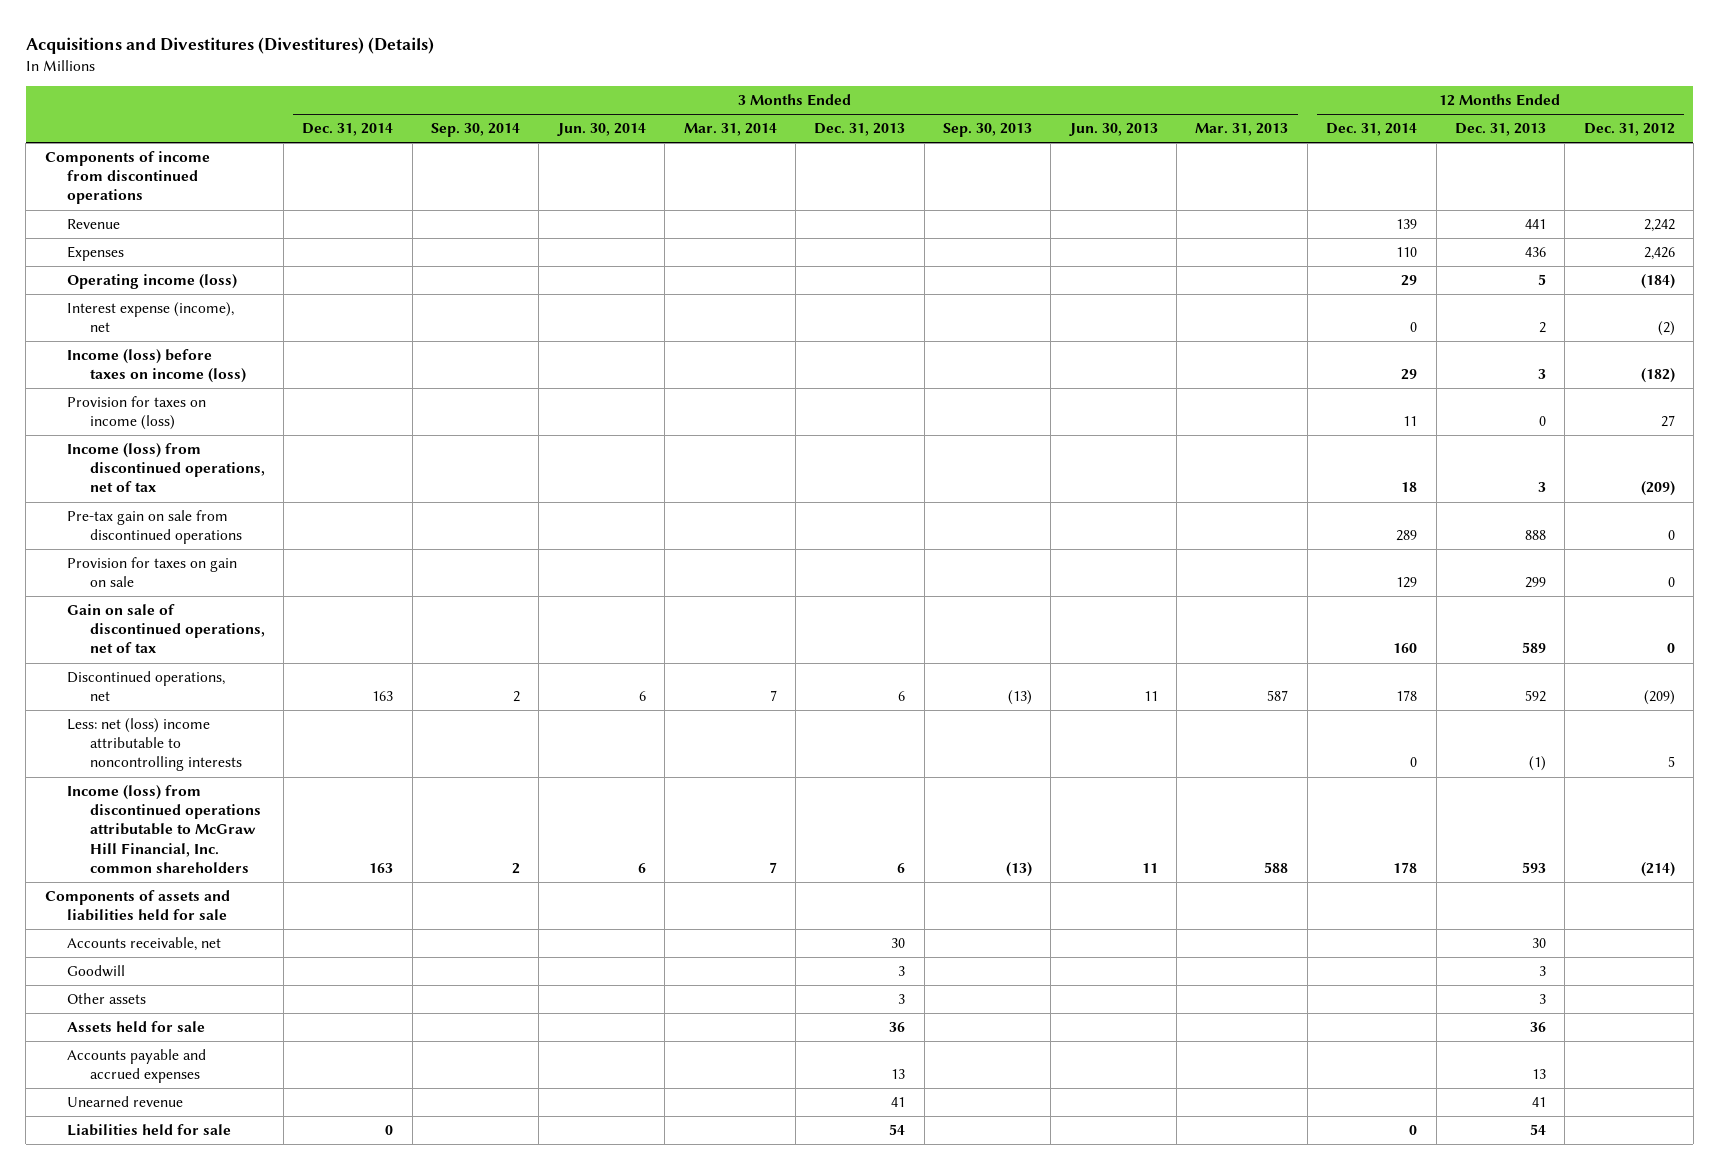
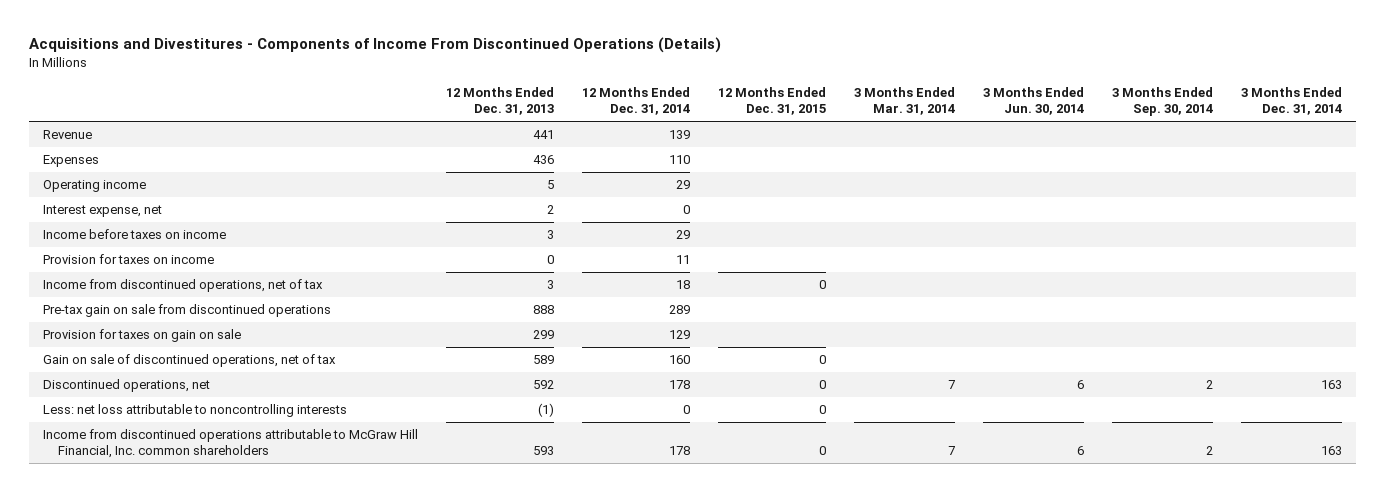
- Acquisitions and Divestitures (Divestitures) (Details)
+ Acquisitions and Divestitures - Components of Income From Discontinued Operations (Details)
- | 3 Months Ended Dec. 31, 2014 | 3 Months Ended Sep. 30, 2014 | 3 Months Ended Jun. 30, 2014 | 3 Months Ended Mar. 31, 2014 | 3 Months Ended Dec. 31, 2013 | 3 Months Ended Sep. 30, 2013 | 3 Months Ended Jun. 30, 2013 | 3 Months Ended Mar. 31, 2013 | 12 Months Ended Dec. 31, 2014 | 12 Months Ended Dec. 31, 2013 | 12 Months Ended Dec. 31, 2012
+ | 12 Months Ended Dec. 31, 2013 | 12 Months Ended Dec. 31, 2014 | 12 Months Ended Dec. 31, 2015 | 3 Months Ended Mar. 31, 2014 | 3 Months Ended Jun. 30, 2014 | 3 Months Ended Sep. 30, 2014 | 3 Months Ended Dec. 31, 2014
- Components of income from discontinued operations
- Operating income (loss) | | | | | | | | | 29 | 5 | (184)
- Interest expense (income), net | | | | | | | | | 0 | 2 | (2)
- Income (loss) before taxes on income (loss) | | | | | | | | | 29 | 3 | (182)
- Provision for taxes on income (loss) | | | | | | | | | 11 | 0 | 27
- Income (loss) from discontinued operations, net of tax | | | | | | | | | 18 | 3 | (209)
+ Operating income | 5 | 29 | | | | |
+ Interest expense, net | 2 | 0 | | | | |
+ Income before taxes on income | 3 | 29 | | | | |
+ Provision for taxes on income | 0 | 11 | | | | |
+ Income from discontinued operations, net of tax | 3 | 18 | 0 | | | |
- Less: net (loss) income attributable to noncontrolling interests | | | | | | | | | 0 | (1) | 5
- Income (loss) from discontinued operations attributable to McGraw Hill Financial, Inc. common shareholders | 163 | 2 | 6 | 7 | 6 | (13) | 11 | 588 | 178 | 593 | (214)
- Components of assets and liabilities held for sale
- Accounts receivable, net | | | | | 30 | | | | | 30 |
- Goodwill | | | | | 3 | | | | | 3 |
- Other assets | | | | | 3 | | | | | 3 |
- Assets held for sale | | | | | 36 | | | | | 36 |
- Accounts payable and accrued expenses | | | | | 13 | | | | | 13 |
- Unearned revenue | | | | | 41 | | | | | 41 |
- Liabilities held for sale | 0 | | | | 54 | | | | 0 | 54 |
+ Less: net loss attributable to noncontrolling interests | (1) | 0 | 0 | | | |
+ Income from discontinued operations attributable to McGraw Hill Financial, Inc. common shareholders | 593 | 178 | 0 | 7 | 6 | 2 | 163

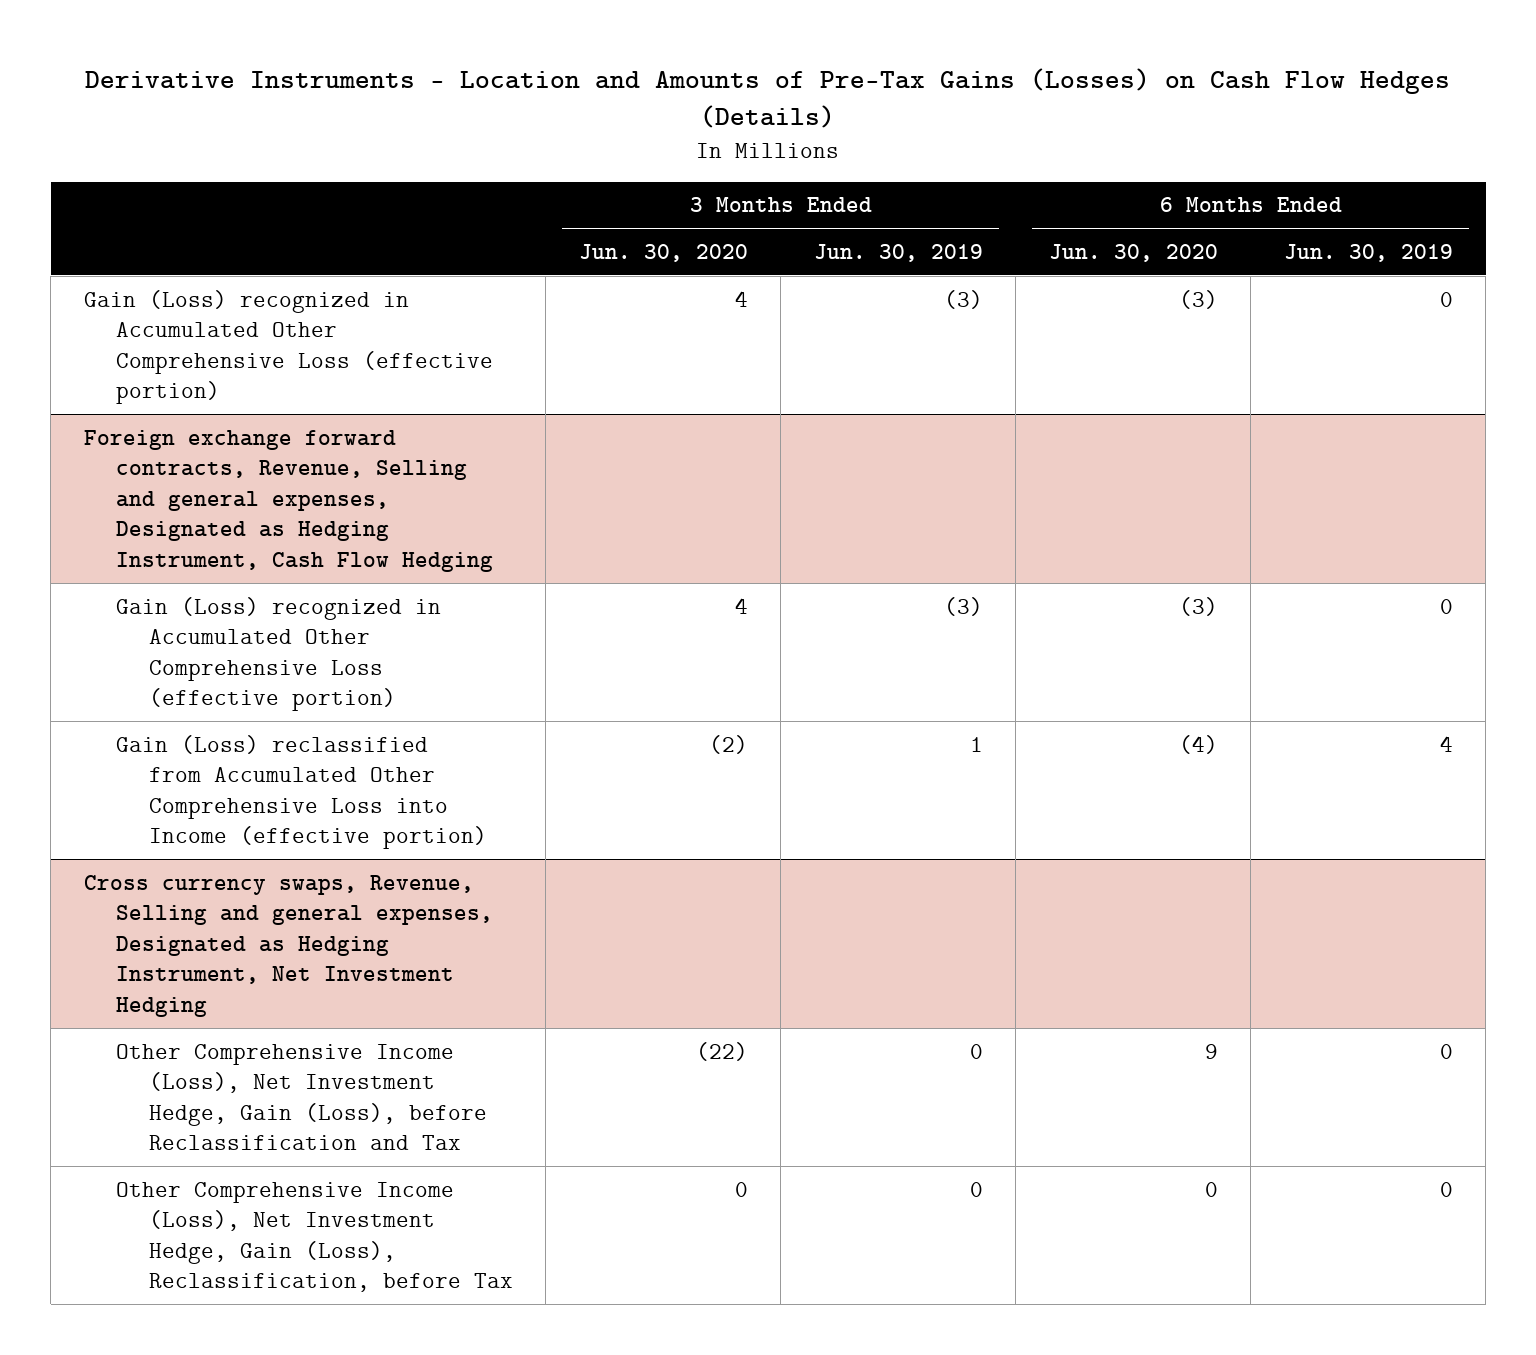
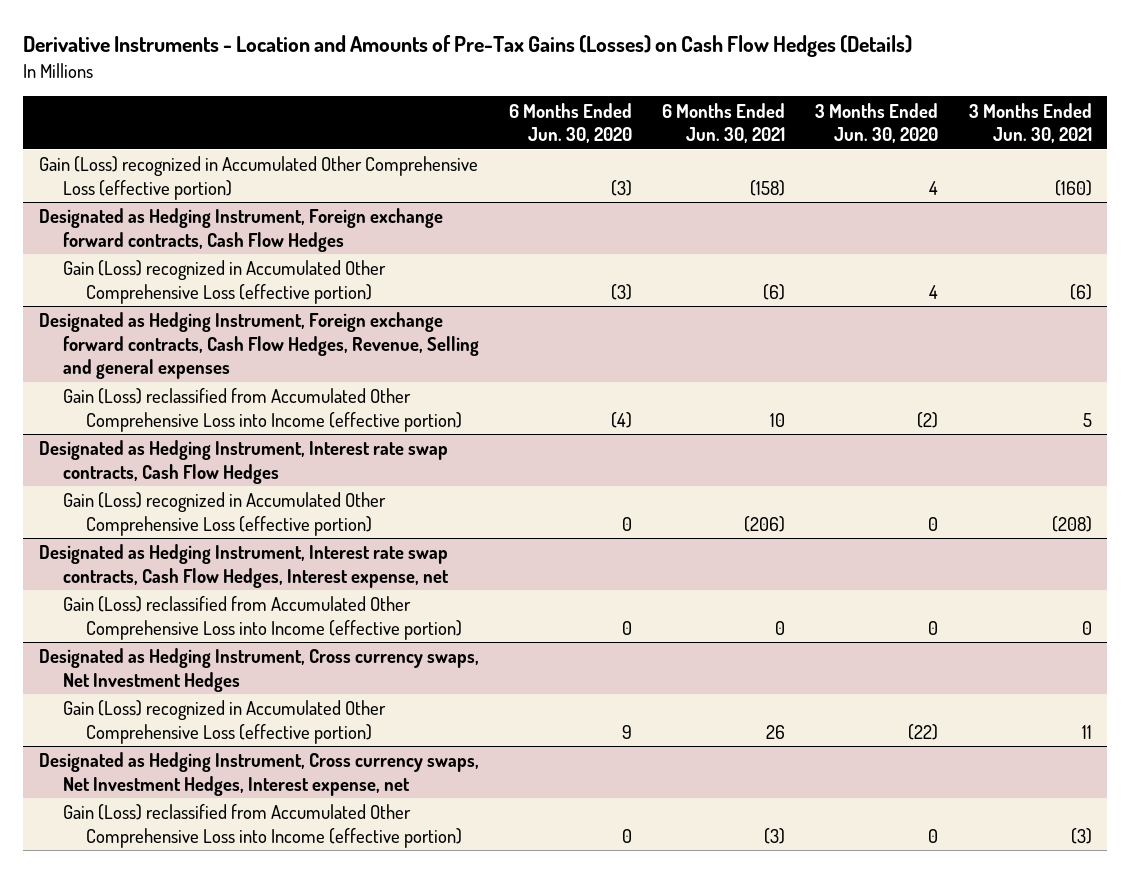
- | 3 Months Ended Jun. 30, 2020 | 3 Months Ended Jun. 30, 2019 | 6 Months Ended Jun. 30, 2020 | 6 Months Ended Jun. 30, 2019
+ | 6 Months Ended Jun. 30, 2020 | 6 Months Ended Jun. 30, 2021 | 3 Months Ended Jun. 30, 2020 | 3 Months Ended Jun. 30, 2021
- Foreign exchange forward contracts, Revenue, Selling and general expenses, Designated as Hedging Instrument, Cash Flow Hedging
+ Designated as Hedging Instrument, Foreign exchange forward contracts, Cash Flow Hedges
+ Designated as Hedging Instrument, Foreign exchange forward contracts, Cash Flow Hedges, Revenue, Selling and general expenses
- Cross currency swaps, Revenue, Selling and general expenses, Designated as Hedging Instrument, Net Investment Hedging
- Other Comprehensive Income (Loss), Net Investment Hedge, Gain (Loss), before Reclassification and Tax | (22) | 0 | 9 | 0
- Other Comprehensive Income (Loss), Net Investment Hedge, Gain (Loss), Reclassification, before Tax | 0 | 0 | 0 | 0
+ Designated as Hedging Instrument, Interest rate swap contracts, Cash Flow Hedges
+ Gain (Loss) recognized in Accumulated Other Comprehensive Loss (effective portion) | 0 | (206) | 0 | (208)
+ Designated as Hedging Instrument, Interest rate swap contracts, Cash Flow Hedges, Interest expense, net
+ Gain (Loss) reclassified from Accumulated Other Comprehensive Loss into Income (effective portion) | 0 | 0 | 0 | 0
+ Designated as Hedging Instrument, Cross currency swaps, Net Investment Hedges
+ Gain (Loss) recognized in Accumulated Other Comprehensive Loss (effective portion) | 9 | 26 | (22) | 11
+ Designated as Hedging Instrument, Cross currency swaps, Net Investment Hedges, Interest expense, net
+ Gain (Loss) reclassified from Accumulated Other Comprehensive Loss into Income (effective portion) | 0 | (3) | 0 | (3)

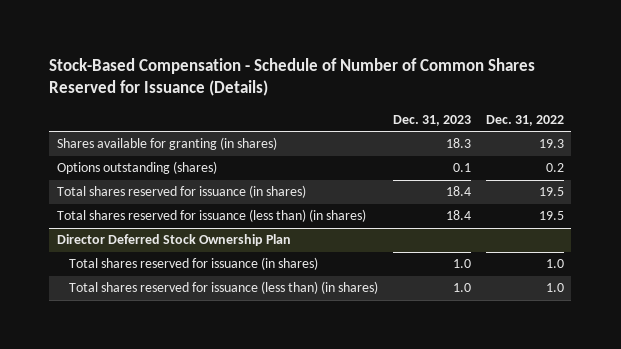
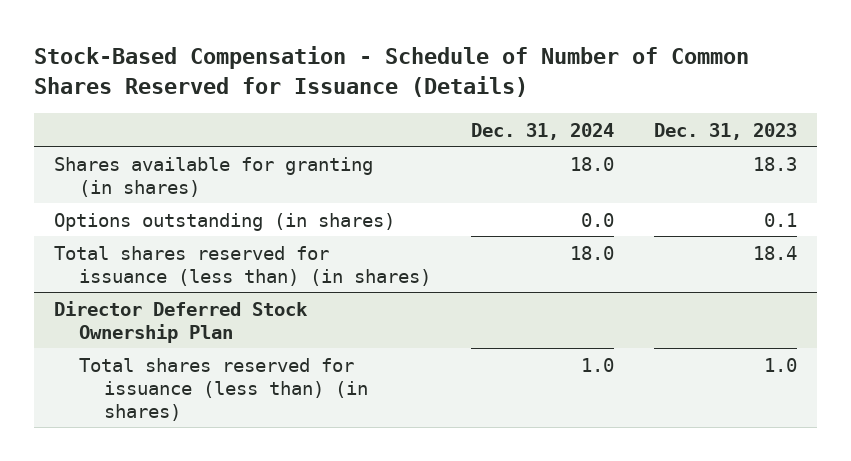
- | Dec. 31, 2023 | Dec. 31, 2022
+ | Dec. 31, 2024 | Dec. 31, 2023
- Options outstanding (shares) | 0.1 | 0.2
- Total shares reserved for issuance (in shares) | 18.4 | 19.5
+ Options outstanding (in shares) | 0.0 | 0.1
@ Director Deferred Stock Ownership Plan
- Total shares reserved for issuance (in shares) | 1.0 | 1.0

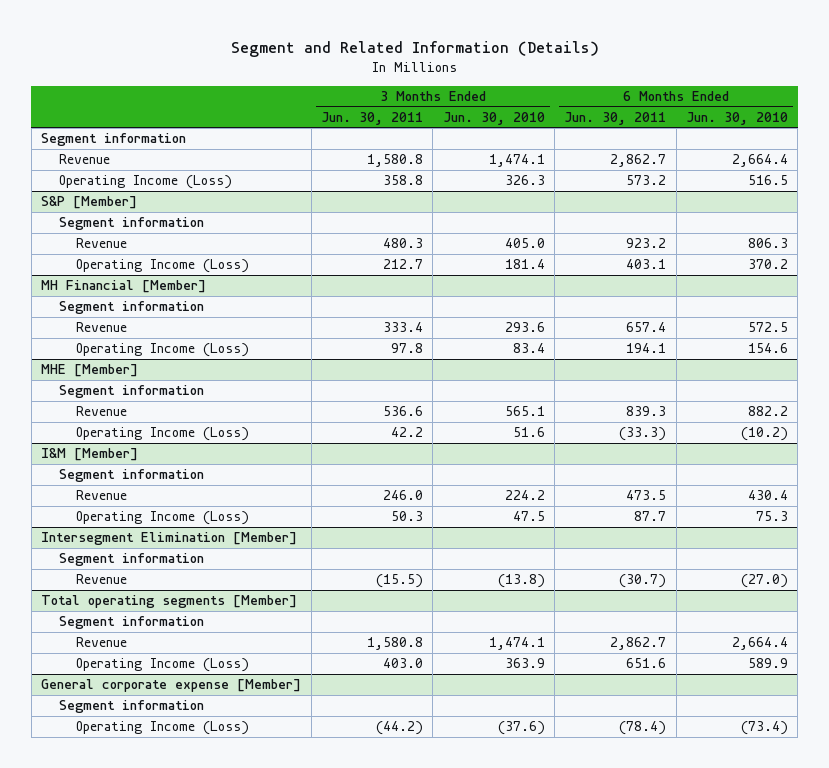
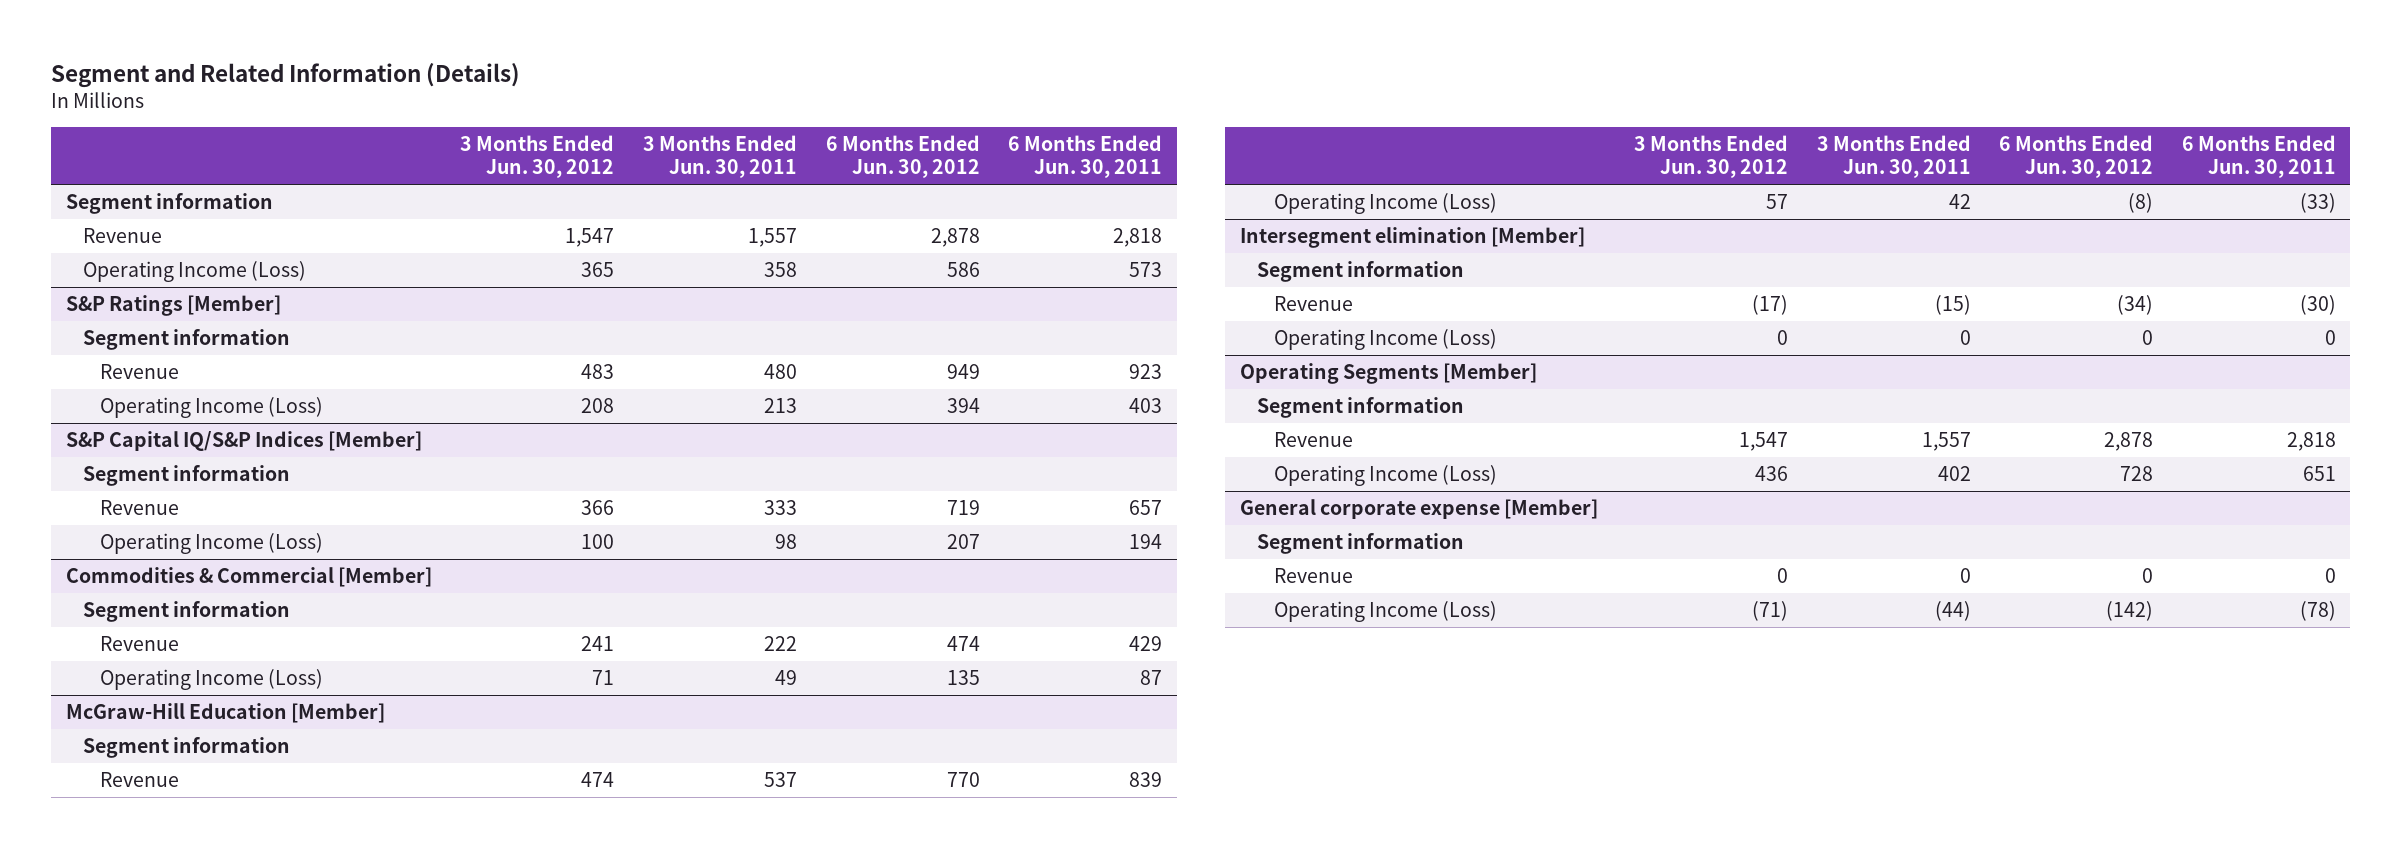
- | 3 Months Ended Jun. 30, 2011 | 3 Months Ended Jun. 30, 2010 | 6 Months Ended Jun. 30, 2011 | 6 Months Ended Jun. 30, 2010
+ | 3 Months Ended Jun. 30, 2012 | 3 Months Ended Jun. 30, 2011 | 6 Months Ended Jun. 30, 2012 | 6 Months Ended Jun. 30, 2011
- Revenue | 1,580.8 | 1,474.1 | 2,862.7 | 2,664.4
- Operating Income (Loss) | 358.8 | 326.3 | 573.2 | 516.5
- S&P [Member]
+ Revenue | 1,547 | 1,557 | 2,878 | 2,818
+ Operating Income (Loss) | 365 | 358 | 586 | 573
+ S&P Ratings [Member]
- Revenue | 480.3 | 405.0 | 923.2 | 806.3
- Operating Income (Loss) | 212.7 | 181.4 | 403.1 | 370.2
- MH Financial [Member]
+ Revenue | 483 | 480 | 949 | 923
+ Operating Income (Loss) | 208 | 213 | 394 | 403
+ S&P Capital IQ/S&P Indices [Member]
- Revenue | 333.4 | 293.6 | 657.4 | 572.5
- Operating Income (Loss) | 97.8 | 83.4 | 194.1 | 154.6
- MHE [Member]
+ Revenue | 366 | 333 | 719 | 657
+ Operating Income (Loss) | 100 | 98 | 207 | 194
+ Commodities & Commercial [Member]
- Revenue | 536.6 | 565.1 | 839.3 | 882.2
- Operating Income (Loss) | 42.2 | 51.6 | (33.3) | (10.2)
- I&M [Member]
+ Revenue | 241 | 222 | 474 | 429
+ Operating Income (Loss) | 71 | 49 | 135 | 87
+ McGraw-Hill Education [Member]
- Revenue | 246.0 | 224.2 | 473.5 | 430.4
- Operating Income (Loss) | 50.3 | 47.5 | 87.7 | 75.3
- Intersegment Elimination [Member]
+ Revenue | 474 | 537 | 770 | 839
+ Operating Income (Loss) | 57 | 42 | (8) | (33)
+ Intersegment elimination [Member]
- Revenue | (15.5) | (13.8) | (30.7) | (27.0)
- Total operating segments [Member]
+ Revenue | (17) | (15) | (34) | (30)
+ Operating Income (Loss) | 0 | 0 | 0 | 0
+ Operating Segments [Member]
- Revenue | 1,580.8 | 1,474.1 | 2,862.7 | 2,664.4
- Operating Income (Loss) | 403.0 | 363.9 | 651.6 | 589.9
+ Revenue | 1,547 | 1,557 | 2,878 | 2,818
+ Operating Income (Loss) | 436 | 402 | 728 | 651
@ General corporate expense [Member]
- Operating Income (Loss) | (44.2) | (37.6) | (78.4) | (73.4)
+ Revenue | 0 | 0 | 0 | 0
+ Operating Income (Loss) | (71) | (44) | (142) | (78)

